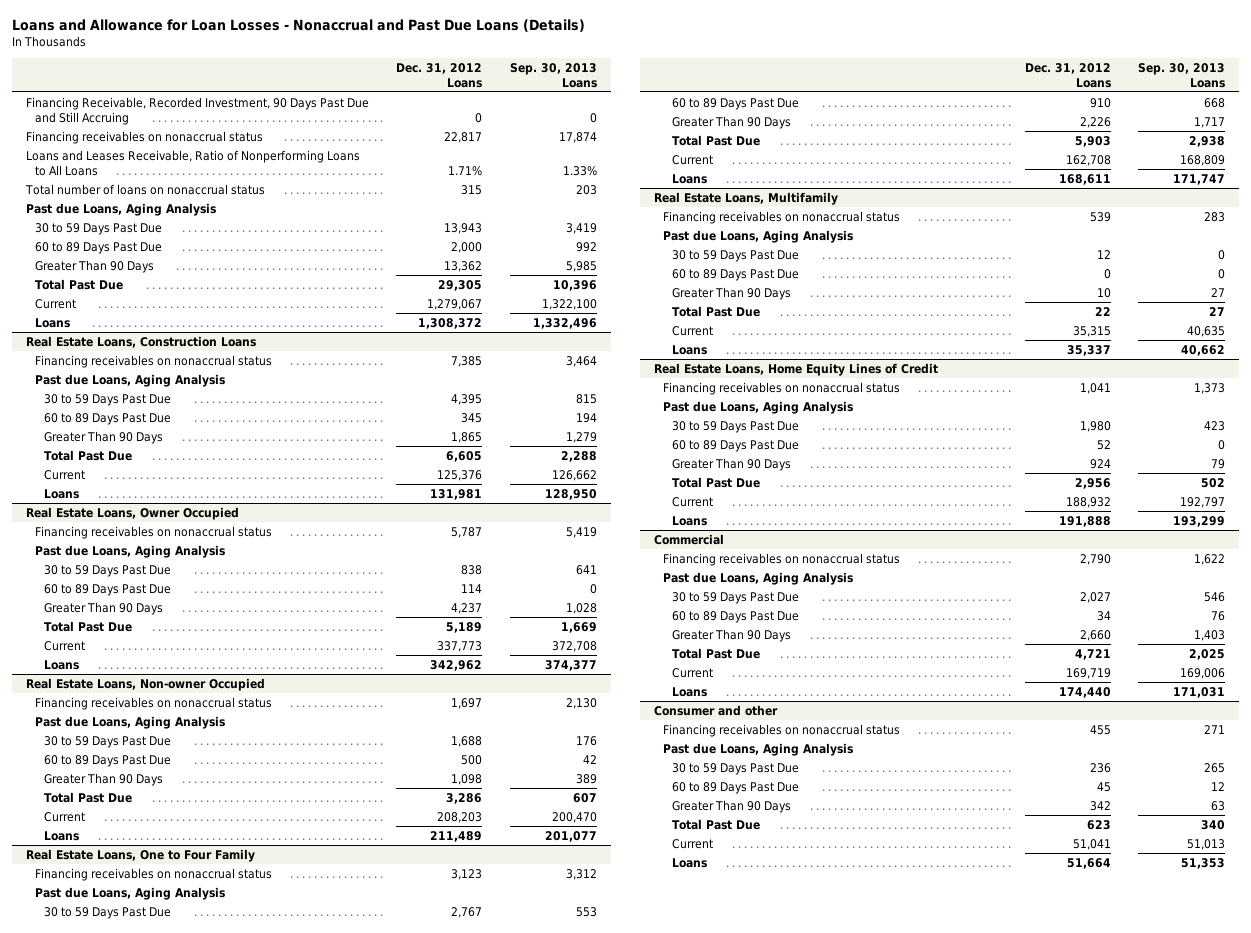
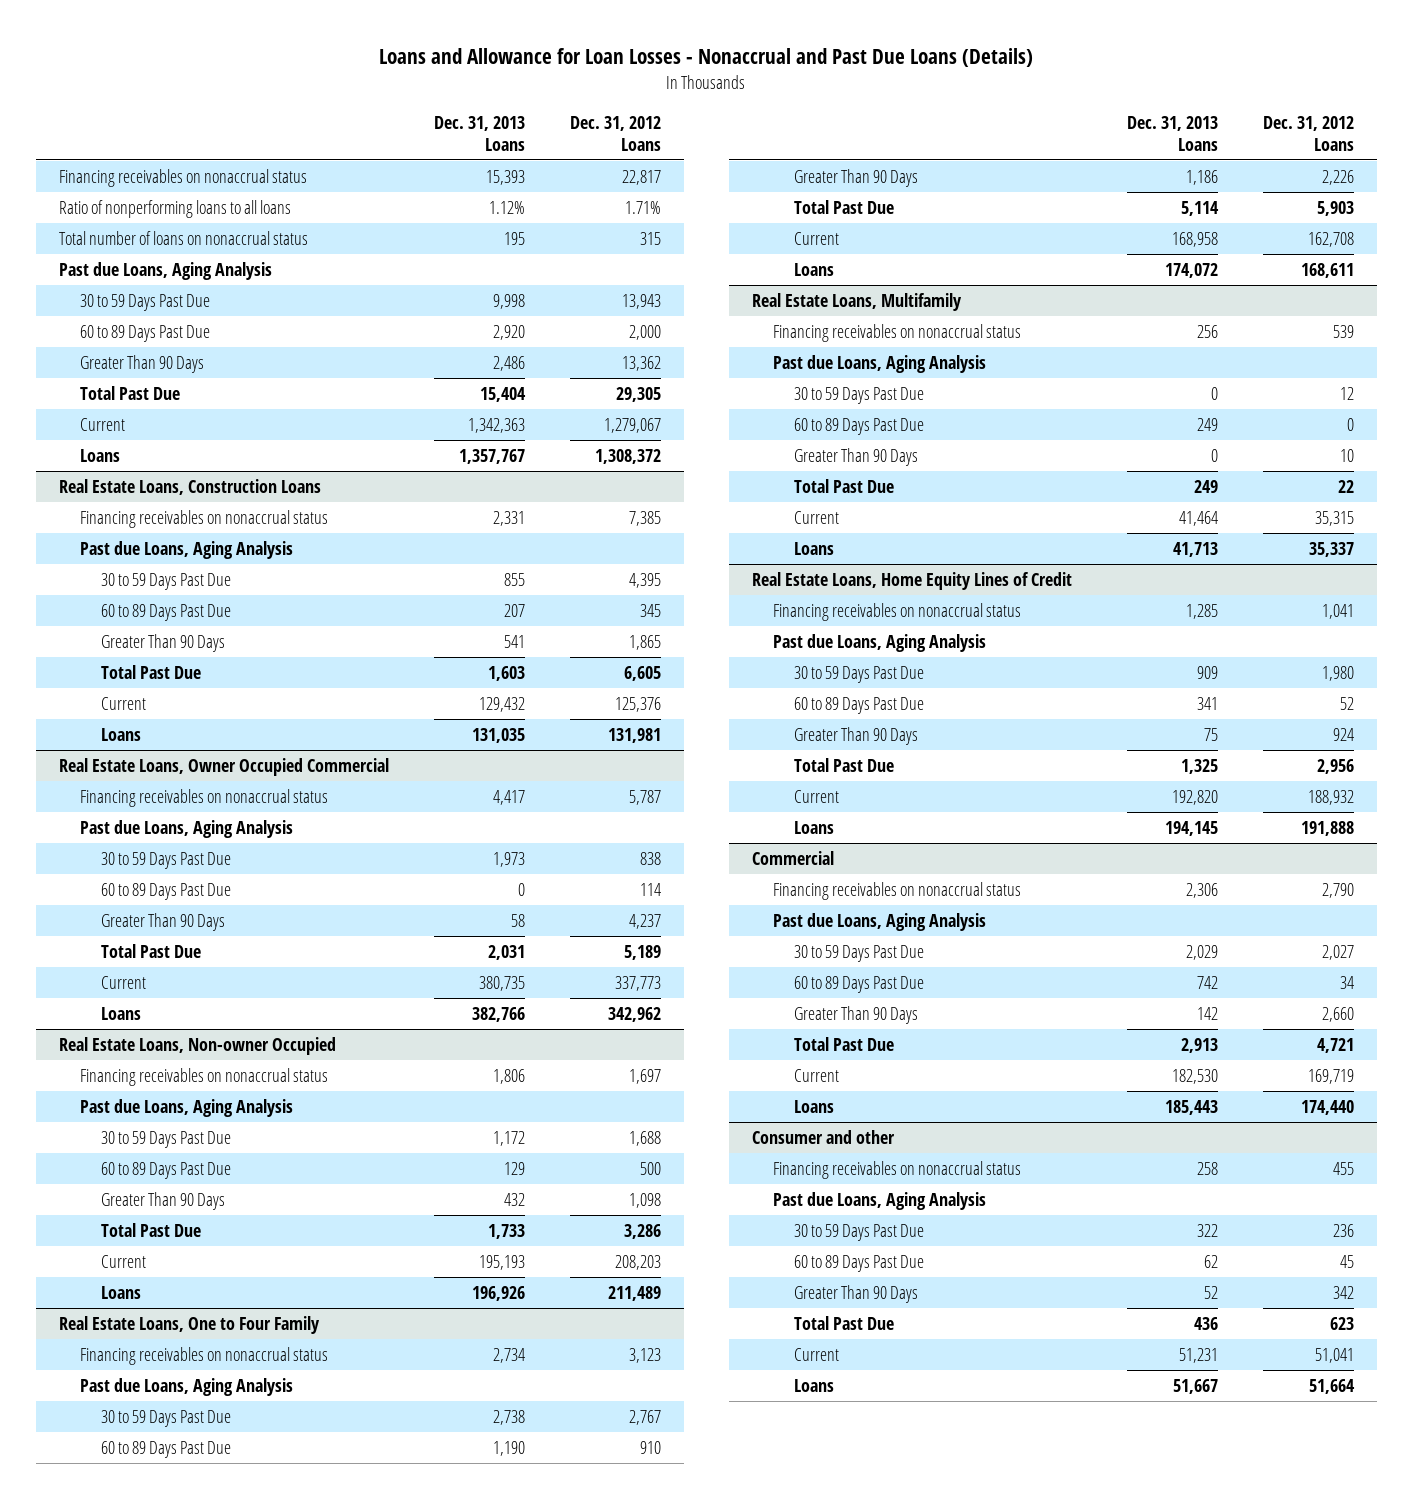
- | Dec. 31, 2012 Loans | Sep. 30, 2013 Loans
+ | Dec. 31, 2013 Loans | Dec. 31, 2012 Loans
- Financing Receivable, Recorded Investment, 90 Days Past Due and Still Accruing | 0 | 0
- Loans and Leases Receivable, Ratio of Nonperforming Loans to All Loans | 1.71% | 1.33%
+ Ratio of nonperforming loans to all loans | 1.12% | 1.71%
- Real Estate Loans, Owner Occupied
+ Real Estate Loans, Owner Occupied Commercial

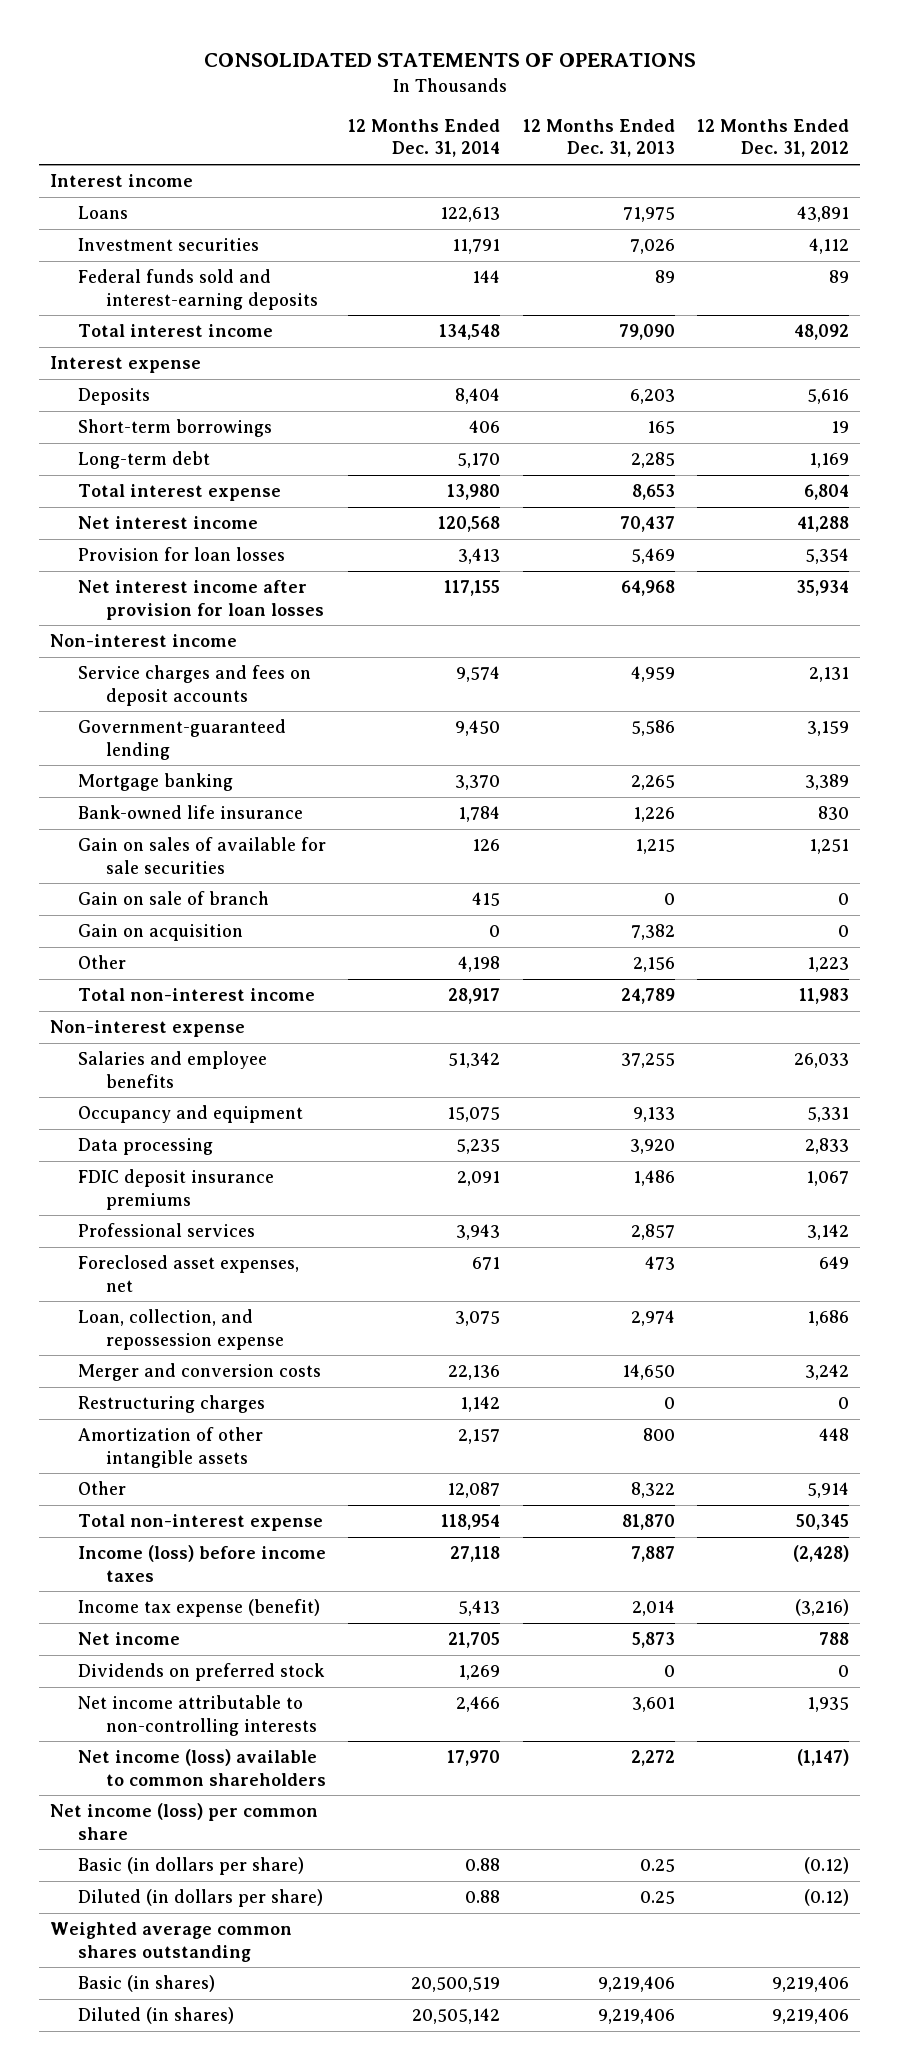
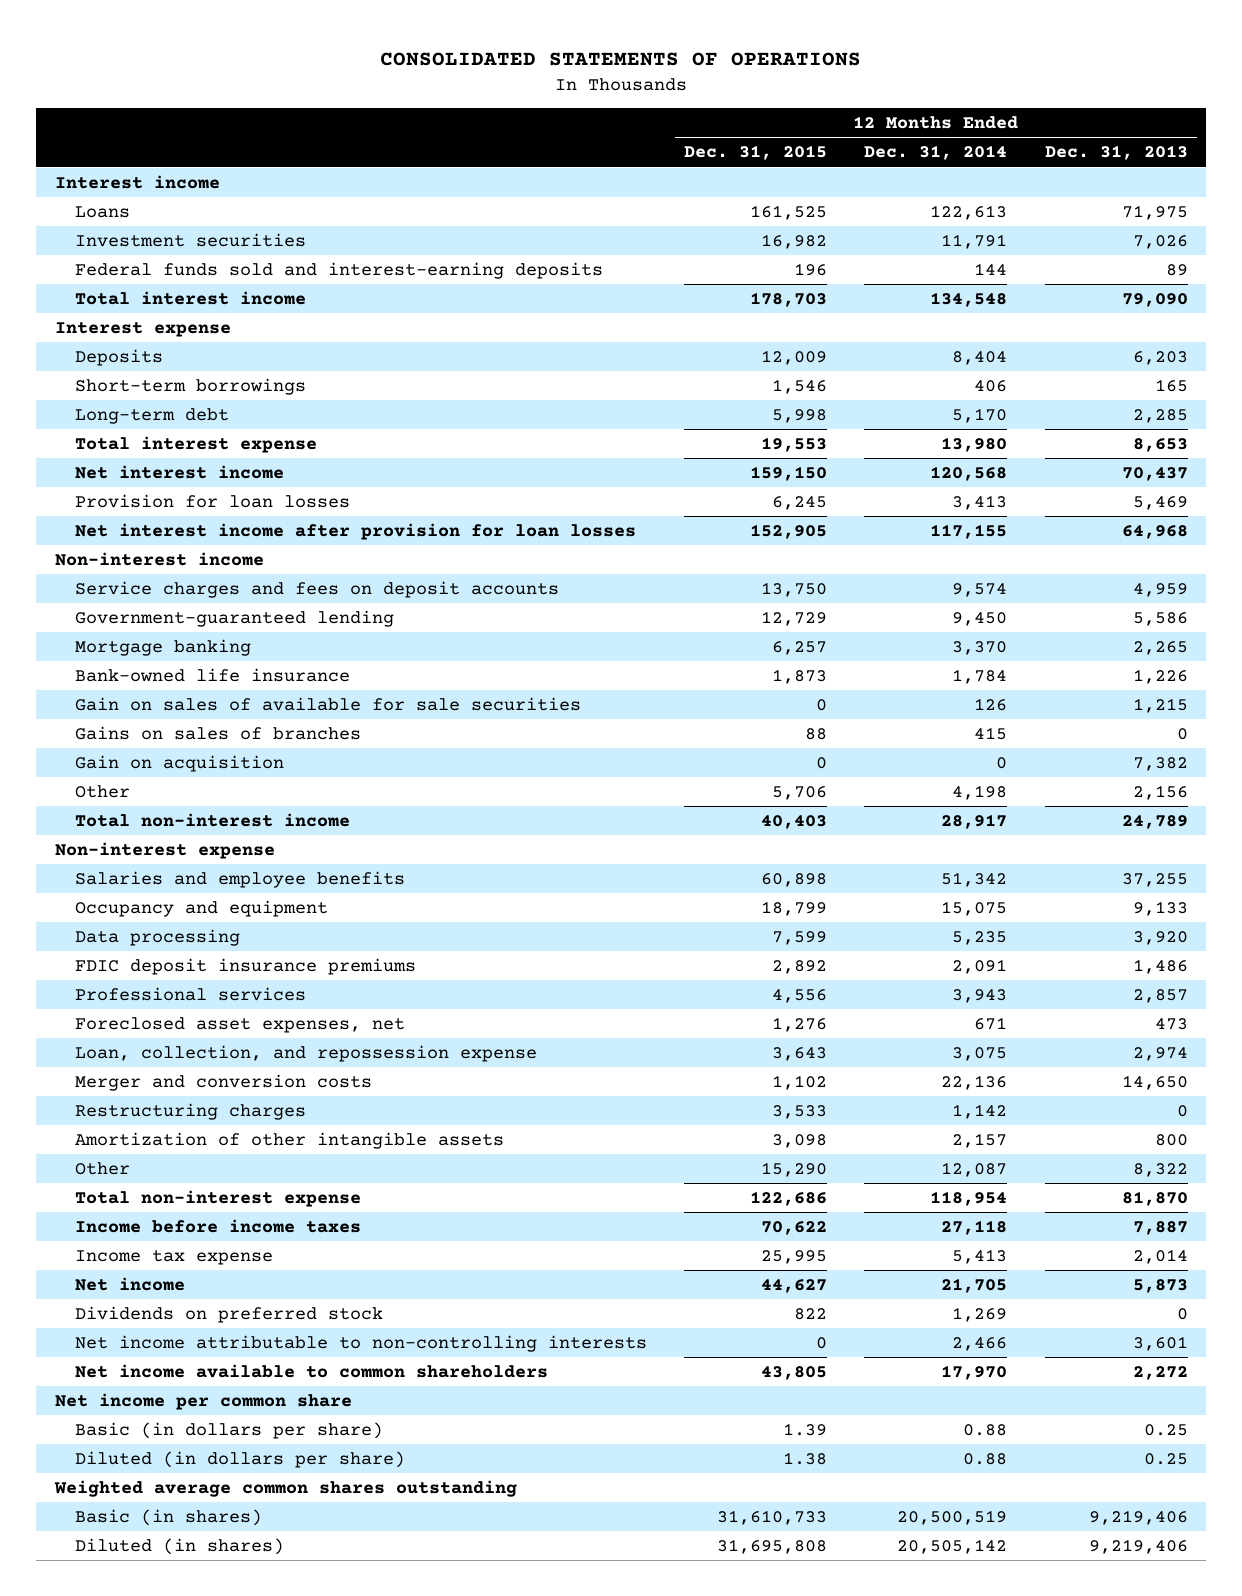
- | 12 Months Ended Dec. 31, 2014 | 12 Months Ended Dec. 31, 2013 | 12 Months Ended Dec. 31, 2012
+ | 12 Months Ended Dec. 31, 2015 | 12 Months Ended Dec. 31, 2014 | 12 Months Ended Dec. 31, 2013
- Gain on sale of branch | 415 | 0 | 0
+ Gains on sales of branches | 88 | 415 | 0
- Income (loss) before income taxes | 27,118 | 7,887 | (2,428)
- Income tax expense (benefit) | 5,413 | 2,014 | (3,216)
+ Income before income taxes | 70,622 | 27,118 | 7,887
+ Income tax expense | 25,995 | 5,413 | 2,014
- Net income (loss) available to common shareholders | 17,970 | 2,272 | (1,147)
- Net income (loss) per common share
+ Net income available to common shareholders | 43,805 | 17,970 | 2,272
+ Net income per common share

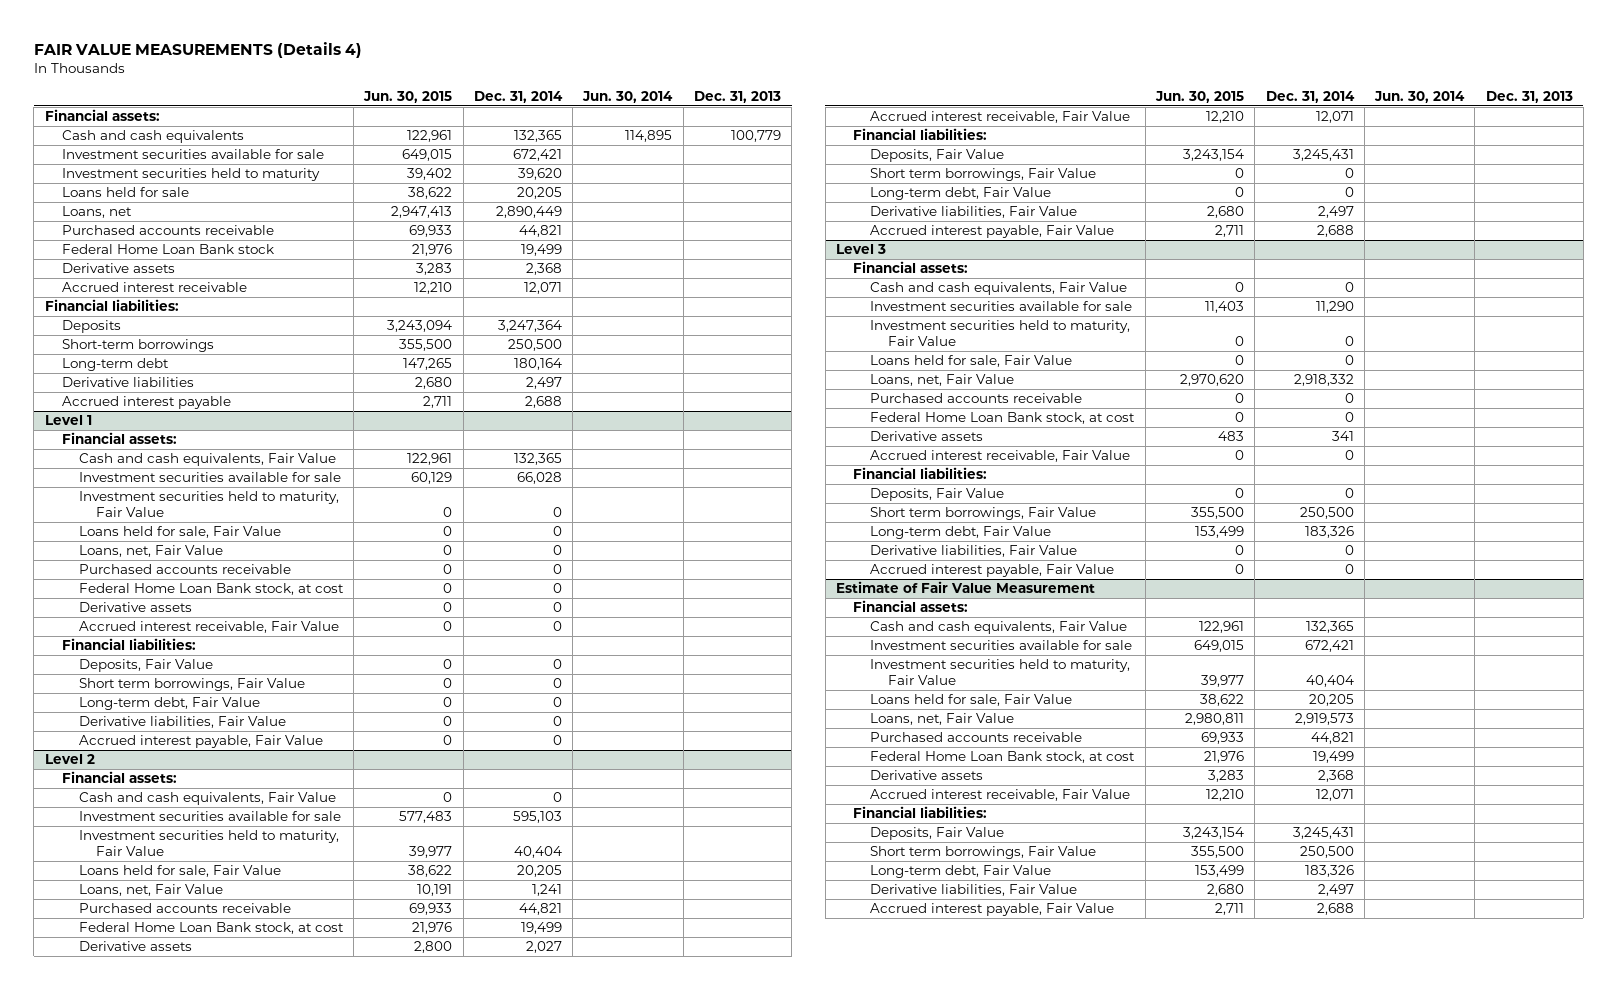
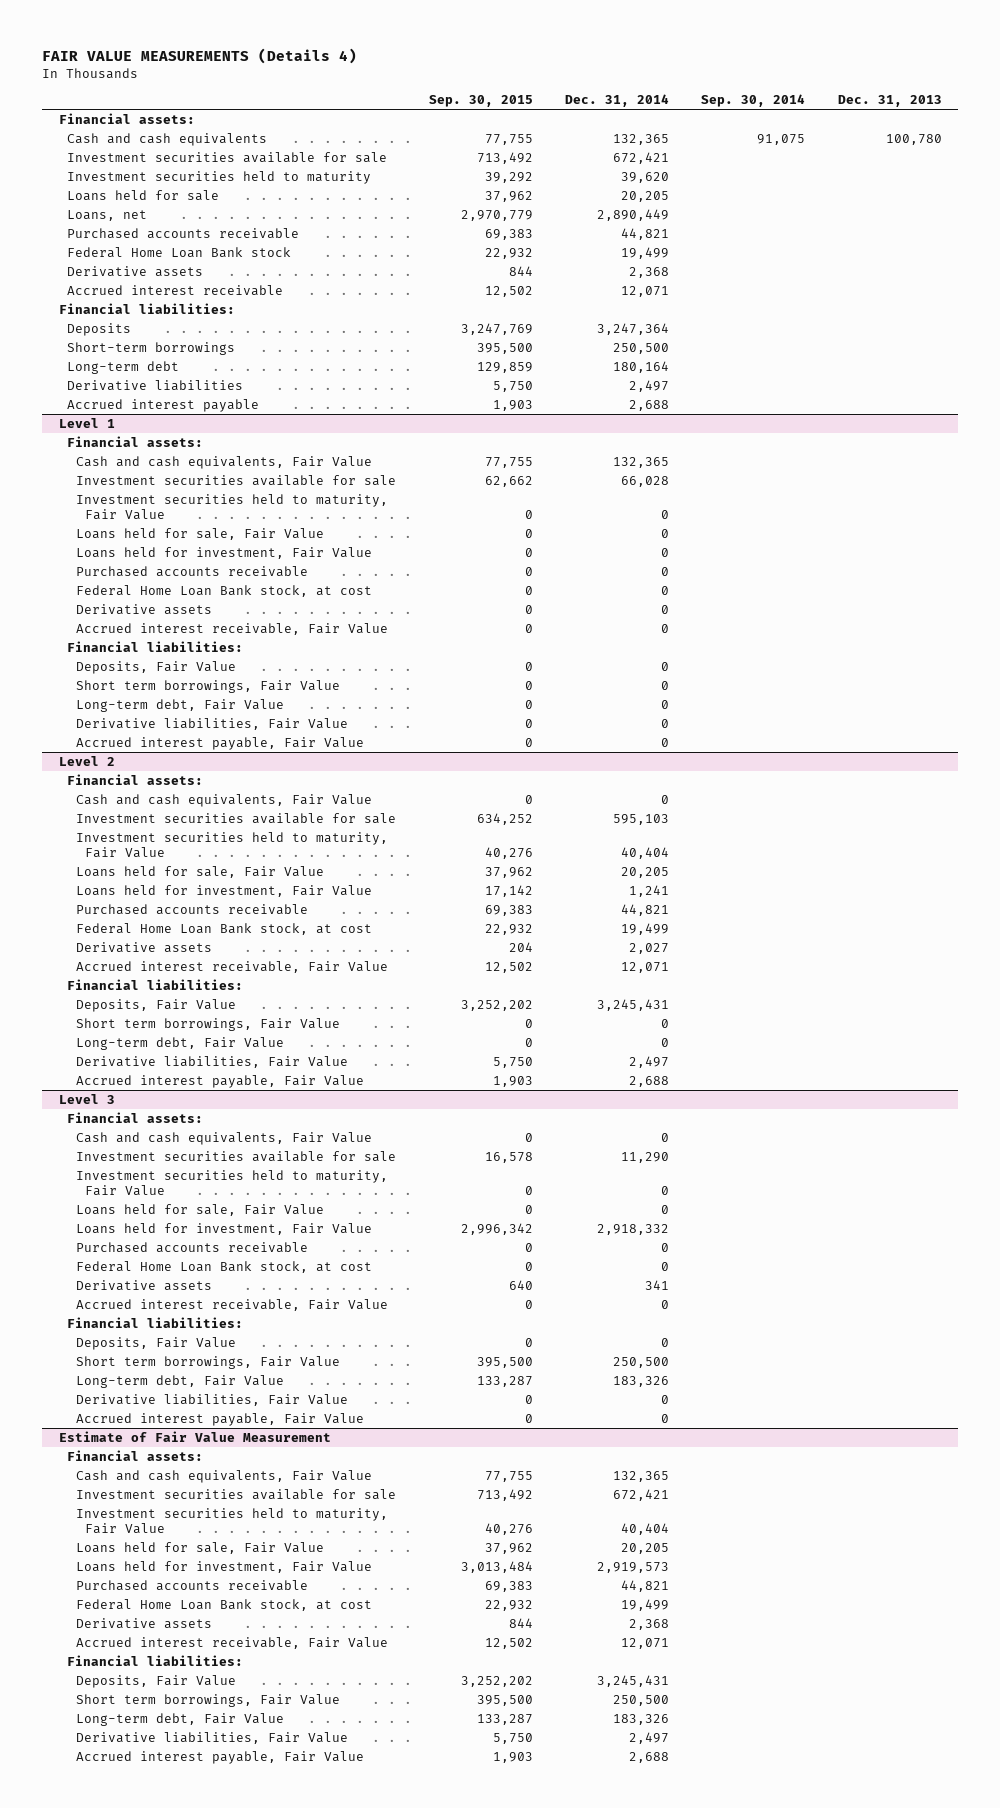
- | Jun. 30, 2015 | Dec. 31, 2014 | Jun. 30, 2014 | Dec. 31, 2013
+ | Sep. 30, 2015 | Dec. 31, 2014 | Sep. 30, 2014 | Dec. 31, 2013
- Cash and cash equivalents | 122,961 | 132,365 | 114,895 | 100,779
+ Cash and cash equivalents | 77,755 | 132,365 | 91,075 | 100,780
@ Level 1
- Loans, net, Fair Value | 0 | 0 | |
+ Loans held for investment, Fair Value | 0 | 0 | |
@ Level 2
- Loans, net, Fair Value | 10,191 | 1,241 | |
+ Loans held for investment, Fair Value | 17,142 | 1,241 | |
@ Level 3
- Loans, net, Fair Value | 2,970,620 | 2,918,332 | |
+ Loans held for investment, Fair Value | 2,996,342 | 2,918,332 | |
@ Estimate of Fair Value Measurement
- Loans, net, Fair Value | 2,980,811 | 2,919,573 | |
+ Loans held for investment, Fair Value | 3,013,484 | 2,919,573 | |

